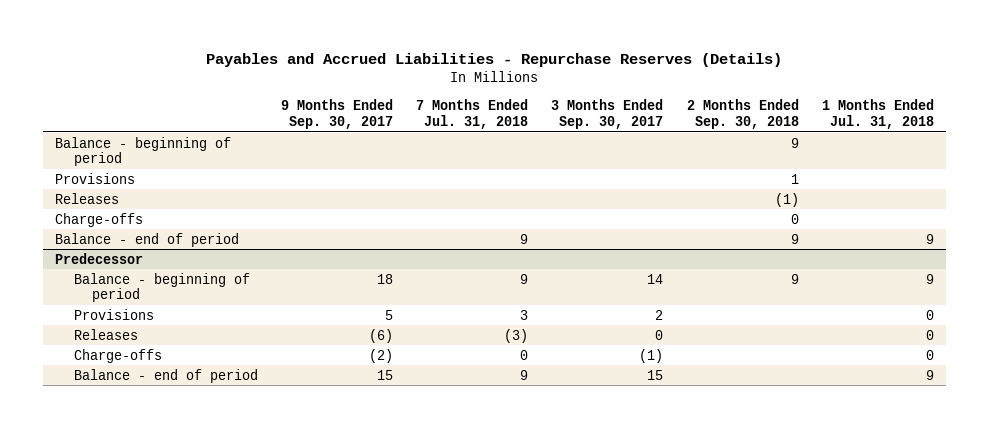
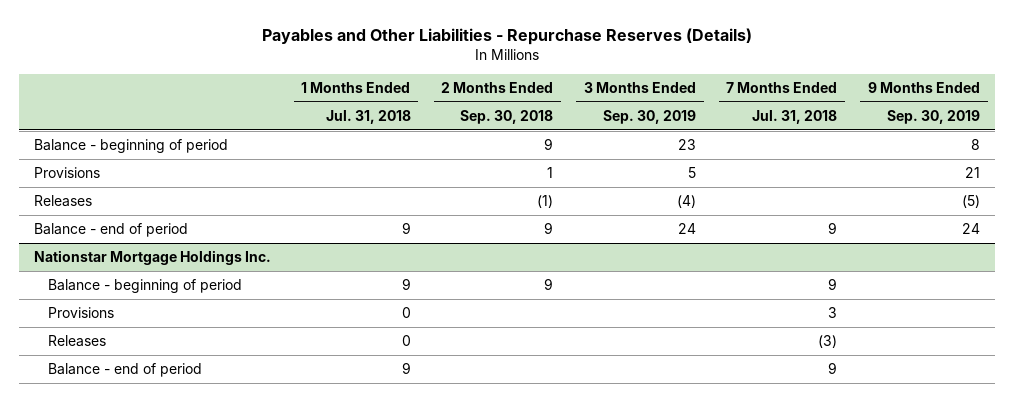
- Payables and Accrued Liabilities - Repurchase Reserves (Details)
+ Payables and Other Liabilities - Repurchase Reserves (Details)
- | 9 Months Ended Sep. 30, 2017 | 7 Months Ended Jul. 31, 2018 | 3 Months Ended Sep. 30, 2017 | 2 Months Ended Sep. 30, 2018 | 1 Months Ended Jul. 31, 2018
+ | 1 Months Ended Jul. 31, 2018 | 2 Months Ended Sep. 30, 2018 | 3 Months Ended Sep. 30, 2019 | 7 Months Ended Jul. 31, 2018 | 9 Months Ended Sep. 30, 2019
- Charge-offs | | | | 0 |
- Predecessor
+ Nationstar Mortgage Holdings Inc.
- Charge-offs | (2) | 0 | (1) | | 0

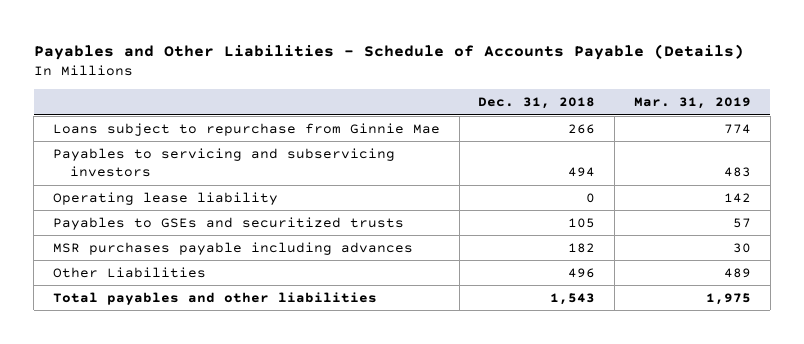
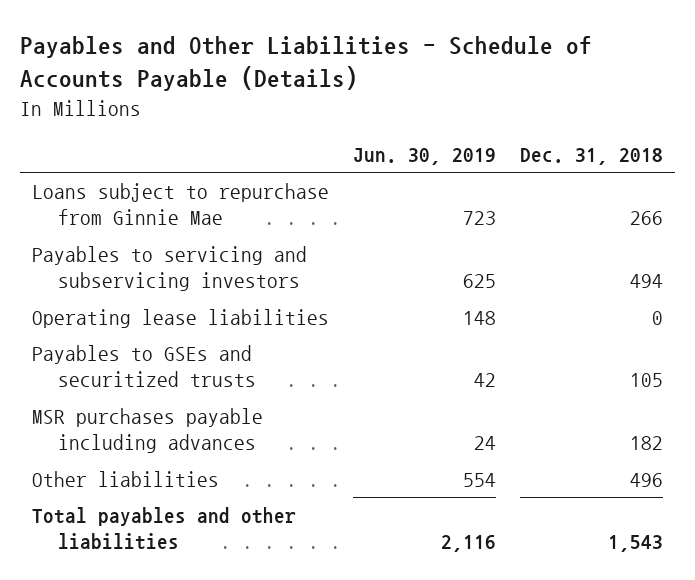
- | Dec. 31, 2018 | Mar. 31, 2019
+ | Jun. 30, 2019 | Dec. 31, 2018
- Operating lease liability | 0 | 142
+ Operating lease liabilities | 148 | 0
- Other Liabilities | 496 | 489
+ Other liabilities | 554 | 496

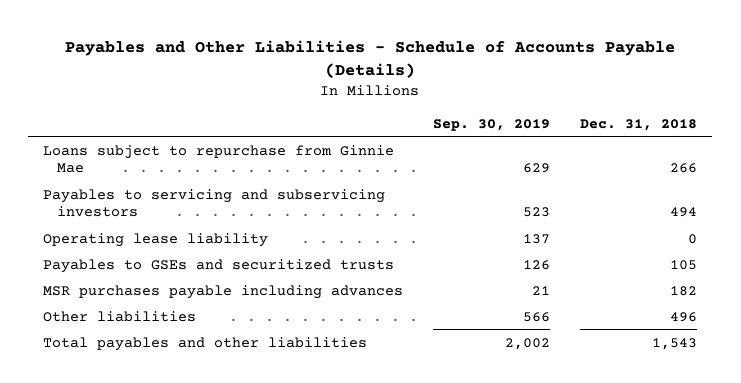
- | Jun. 30, 2019 | Dec. 31, 2018
+ | Sep. 30, 2019 | Dec. 31, 2018
- Operating lease liabilities | 148 | 0
+ Operating lease liability | 137 | 0

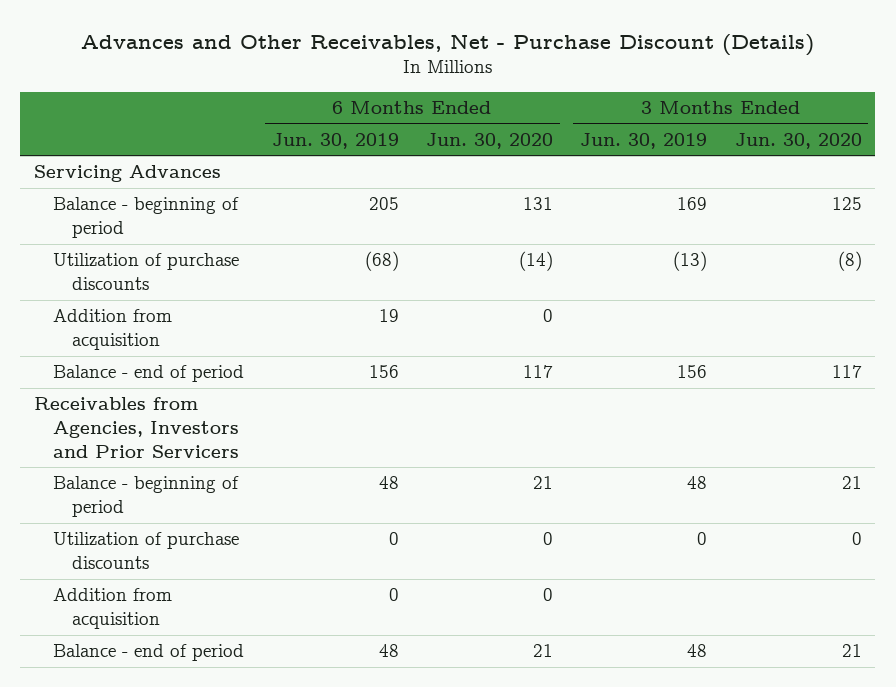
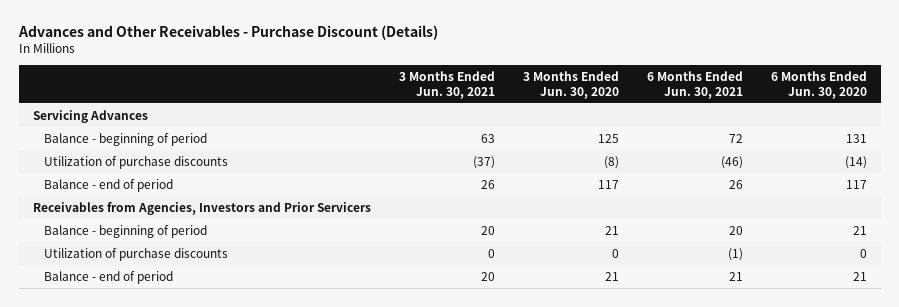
- Advances and Other Receivables, Net - Purchase Discount (Details)
+ Advances and Other Receivables - Purchase Discount (Details)
- | 6 Months Ended Jun. 30, 2019 | 6 Months Ended Jun. 30, 2020 | 3 Months Ended Jun. 30, 2019 | 3 Months Ended Jun. 30, 2020
+ | 3 Months Ended Jun. 30, 2021 | 3 Months Ended Jun. 30, 2020 | 6 Months Ended Jun. 30, 2021 | 6 Months Ended Jun. 30, 2020
- Addition from acquisition | 19 | 0 | |
- Addition from acquisition | 0 | 0 | |

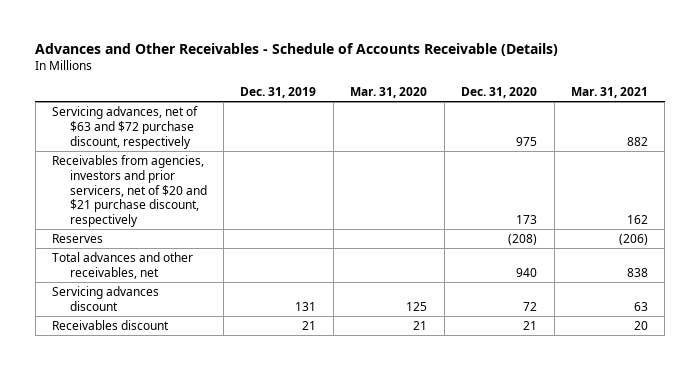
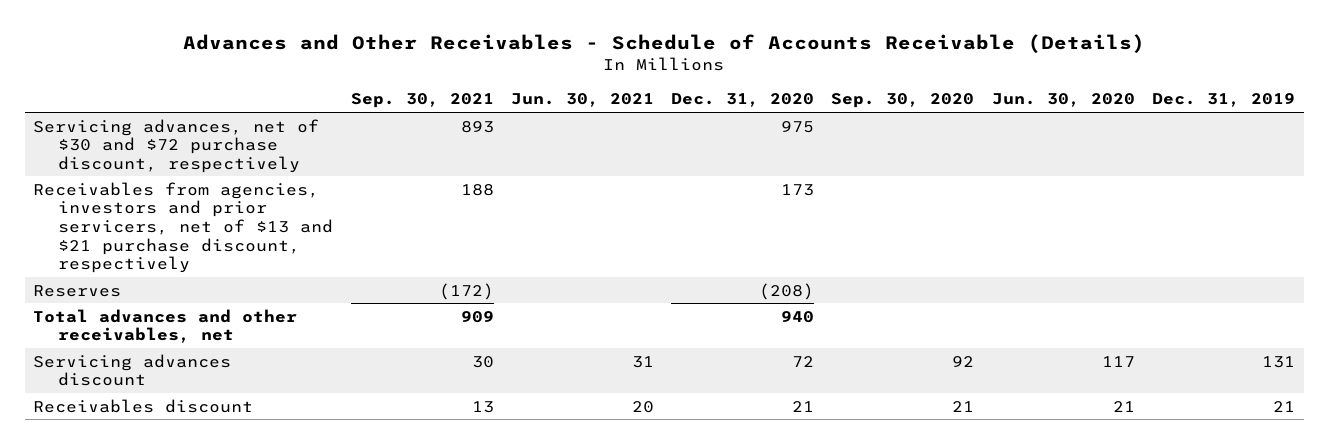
- | Dec. 31, 2019 | Mar. 31, 2020 | Dec. 31, 2020 | Mar. 31, 2021
+ | Sep. 30, 2021 | Jun. 30, 2021 | Dec. 31, 2020 | Sep. 30, 2020 | Jun. 30, 2020 | Dec. 31, 2019
- Servicing advances, net of $63 and $72 purchase discount, respectively | | | 975 | 882
- Receivables from agencies, investors and prior servicers, net of $20 and $21 purchase discount, respectively | | | 173 | 162
+ Servicing advances, net of $30 and $72 purchase discount, respectively | 893 | | 975 | | |
+ Receivables from agencies, investors and prior servicers, net of $13 and $21 purchase discount, respectively | 188 | | 173 | | |

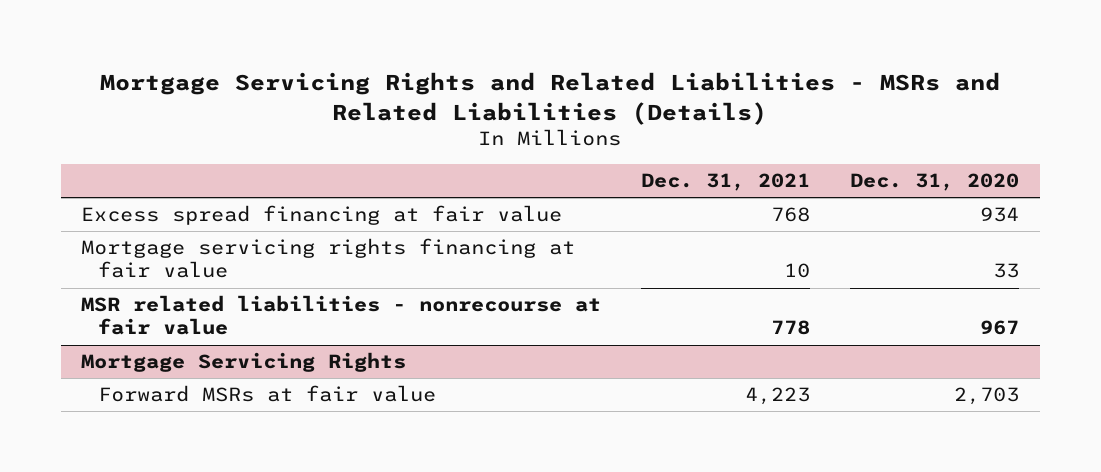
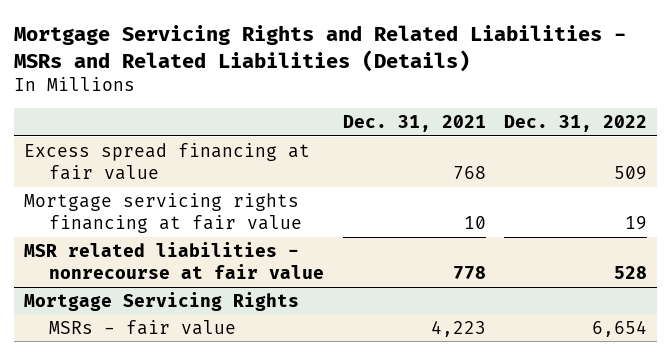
- | Dec. 31, 2021 | Dec. 31, 2020
+ | Dec. 31, 2021 | Dec. 31, 2022
@ Mortgage Servicing Rights
- Forward MSRs at fair value | 4,223 | 2,703
+ MSRs - fair value | 4,223 | 6,654

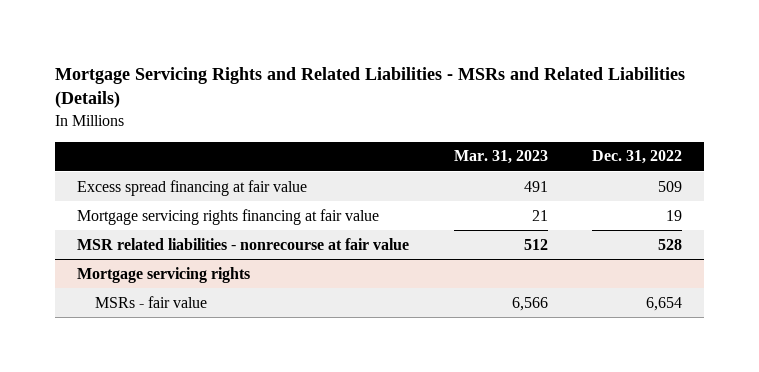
- | Dec. 31, 2021 | Dec. 31, 2022
+ | Mar. 31, 2023 | Dec. 31, 2022
- Mortgage Servicing Rights
+ Mortgage servicing rights

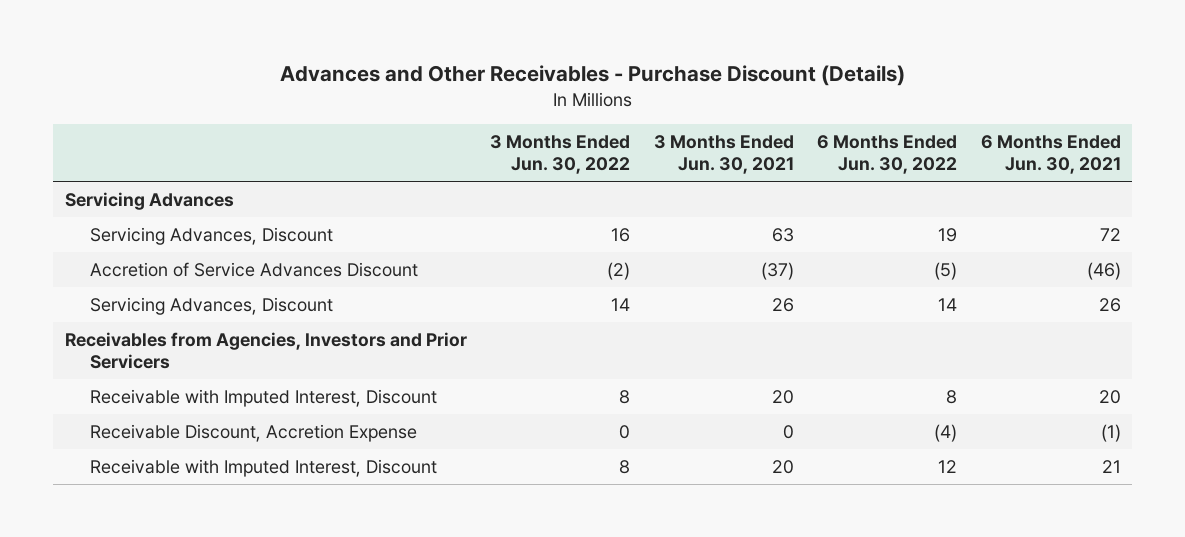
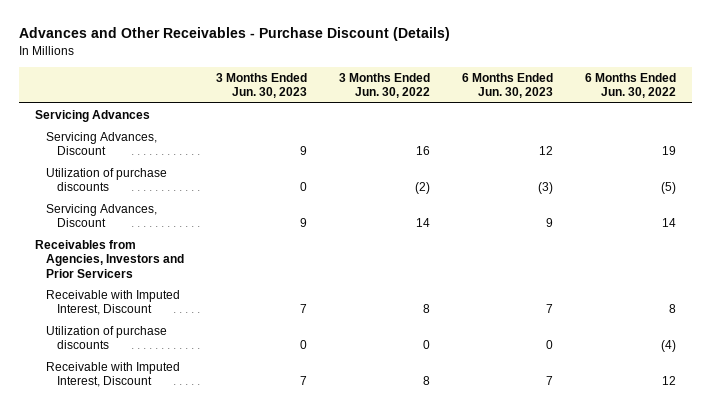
- | 3 Months Ended Jun. 30, 2022 | 3 Months Ended Jun. 30, 2021 | 6 Months Ended Jun. 30, 2022 | 6 Months Ended Jun. 30, 2021
+ | 3 Months Ended Jun. 30, 2023 | 3 Months Ended Jun. 30, 2022 | 6 Months Ended Jun. 30, 2023 | 6 Months Ended Jun. 30, 2022
- Accretion of Service Advances Discount | (2) | (37) | (5) | (46)
+ Utilization of purchase discounts | 0 | (2) | (3) | (5)
- Receivable Discount, Accretion Expense | 0 | 0 | (4) | (1)
+ Utilization of purchase discounts | 0 | 0 | 0 | (4)

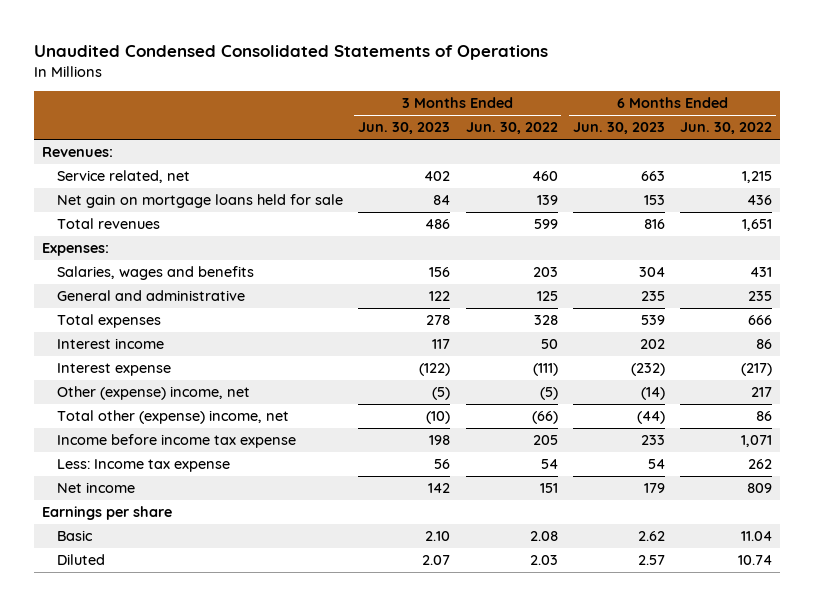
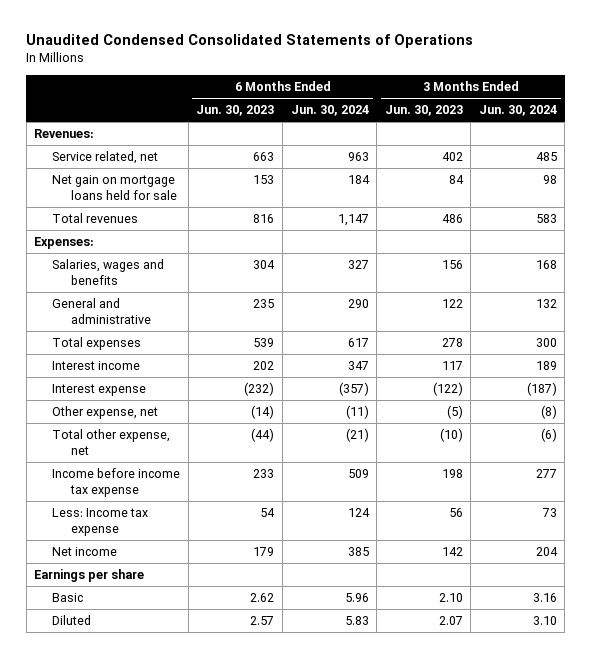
- | 3 Months Ended Jun. 30, 2023 | 3 Months Ended Jun. 30, 2022 | 6 Months Ended Jun. 30, 2023 | 6 Months Ended Jun. 30, 2022
+ | 6 Months Ended Jun. 30, 2023 | 6 Months Ended Jun. 30, 2024 | 3 Months Ended Jun. 30, 2023 | 3 Months Ended Jun. 30, 2024
- Other (expense) income, net | (5) | (5) | (14) | 217
- Total other (expense) income, net | (10) | (66) | (44) | 86
+ Other expense, net | (14) | (11) | (5) | (8)
+ Total other expense, net | (44) | (21) | (10) | (6)

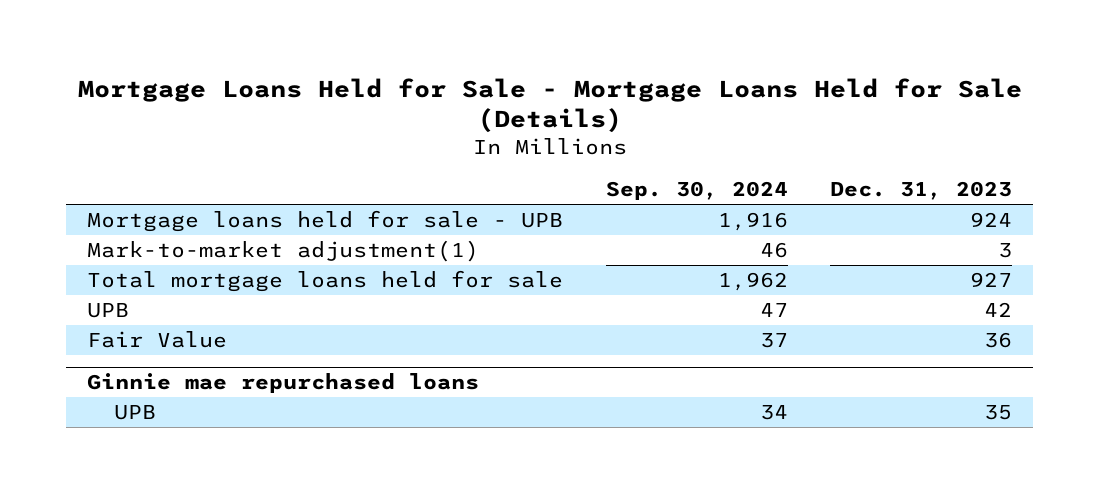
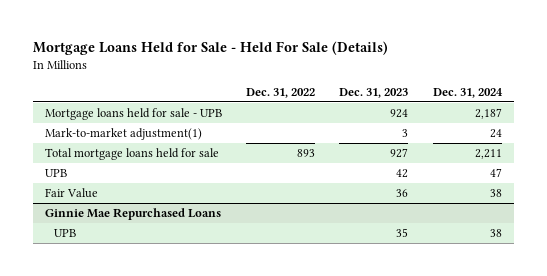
- Mortgage Loans Held for Sale - Mortgage Loans Held for Sale (Details)
+ Mortgage Loans Held for Sale - Held For Sale (Details)
- | Sep. 30, 2024 | Dec. 31, 2023
+ | Dec. 31, 2022 | Dec. 31, 2023 | Dec. 31, 2024
- Ginnie mae repurchased loans
+ Ginnie Mae Repurchased Loans

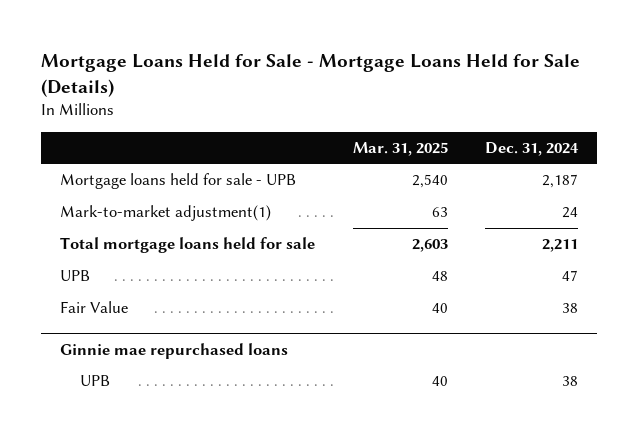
- Mortgage Loans Held for Sale - Held For Sale (Details)
+ Mortgage Loans Held for Sale - Mortgage Loans Held for Sale (Details)
- | Dec. 31, 2022 | Dec. 31, 2023 | Dec. 31, 2024
+ | Mar. 31, 2025 | Dec. 31, 2024
- Ginnie Mae Repurchased Loans
+ Ginnie mae repurchased loans

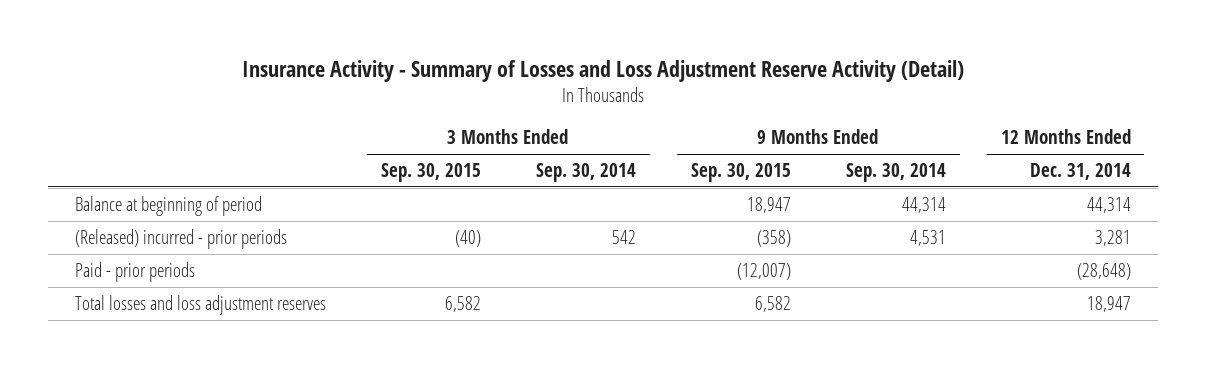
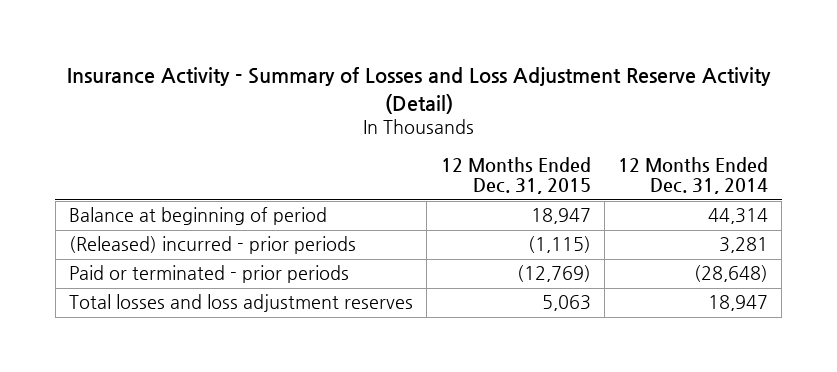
- | 3 Months Ended Sep. 30, 2015 | 3 Months Ended Sep. 30, 2014 | 9 Months Ended Sep. 30, 2015 | 9 Months Ended Sep. 30, 2014 | 12 Months Ended Dec. 31, 2014
+ | 12 Months Ended Dec. 31, 2015 | 12 Months Ended Dec. 31, 2014
- Paid - prior periods | | | (12,007) | | (28,648)
+ Paid or terminated - prior periods | (12,769) | (28,648)

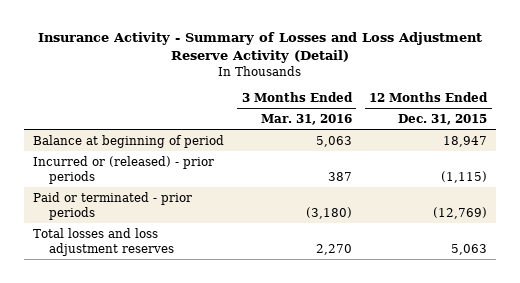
- | 12 Months Ended Dec. 31, 2015 | 12 Months Ended Dec. 31, 2014
+ | 3 Months Ended Mar. 31, 2016 | 12 Months Ended Dec. 31, 2015
- (Released) incurred - prior periods | (1,115) | 3,281
+ Incurred or (released) - prior periods | 387 | (1,115)

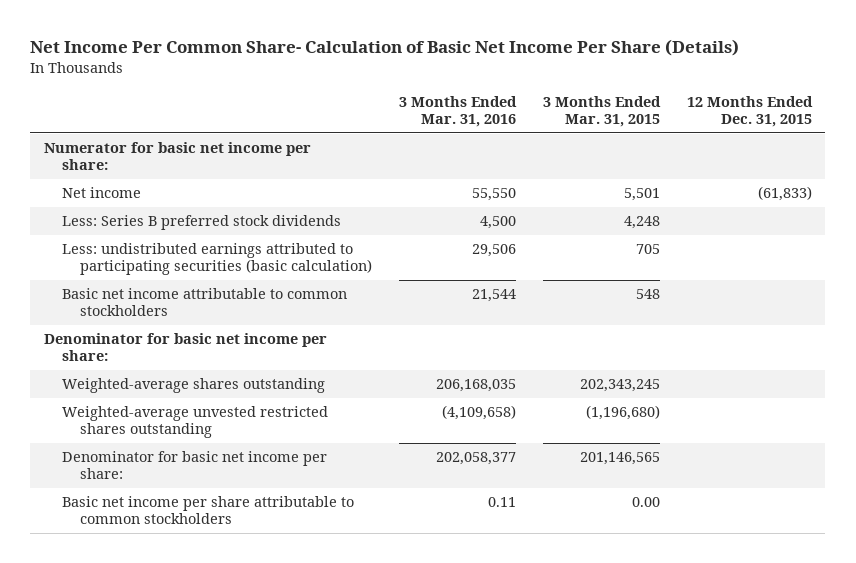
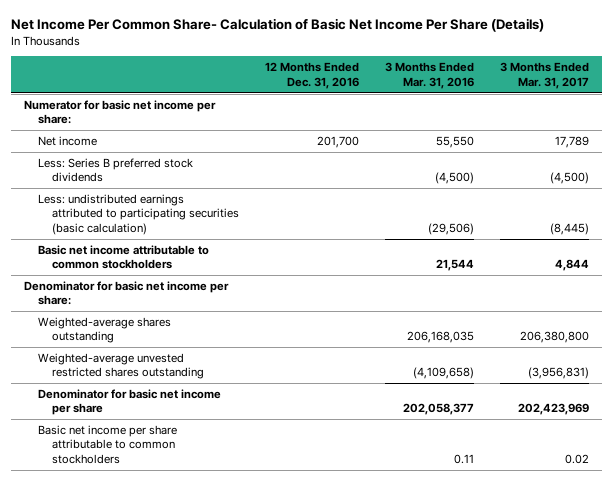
- | 3 Months Ended Mar. 31, 2016 | 3 Months Ended Mar. 31, 2015 | 12 Months Ended Dec. 31, 2015
+ | 12 Months Ended Dec. 31, 2016 | 3 Months Ended Mar. 31, 2016 | 3 Months Ended Mar. 31, 2017
- Less: Series B preferred stock dividends | 4,500 | 4,248 |
- Less: undistributed earnings attributed to participating securities (basic calculation) | 29,506 | 705 |
+ Less: Series B preferred stock dividends | | (4,500) | (4,500)
+ Less: undistributed earnings attributed to participating securities (basic calculation) | | (29,506) | (8,445)
- Denominator for basic net income per share: | 202,058,377 | 201,146,565 |
+ Denominator for basic net income per share | | 202,058,377 | 202,423,969

